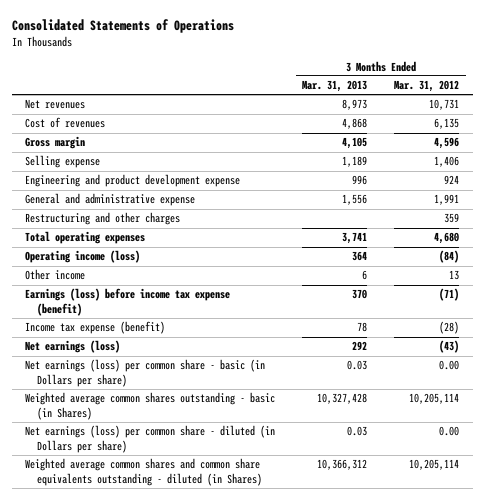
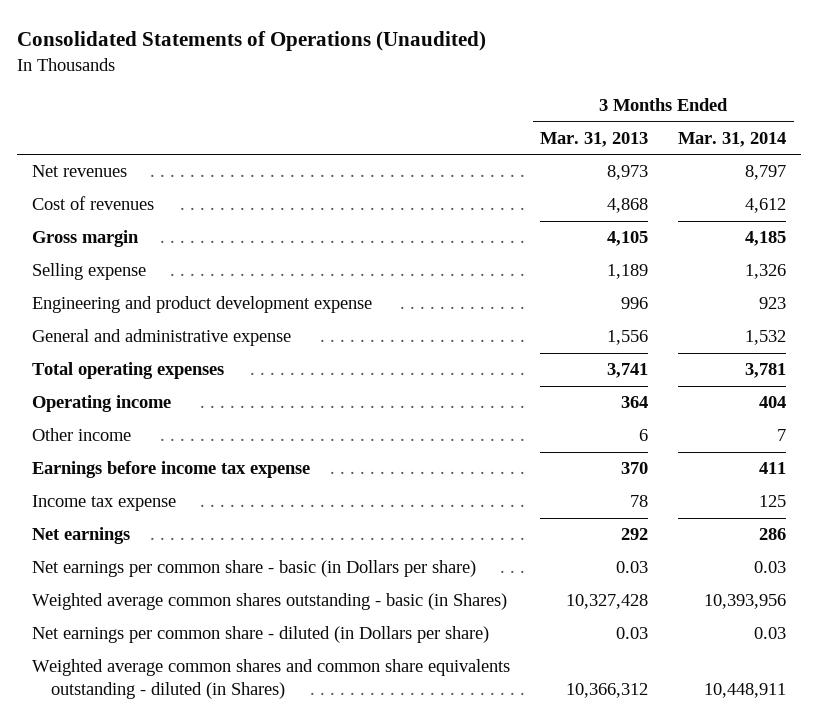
- Consolidated Statements of Operations
+ Consolidated Statements of Operations (Unaudited)
- | 3 Months Ended Mar. 31, 2013 | 3 Months Ended Mar. 31, 2012
+ | 3 Months Ended Mar. 31, 2013 | 3 Months Ended Mar. 31, 2014
- Restructuring and other charges | | 359
- Operating income (loss) | 364 | (84)
+ Operating income | 364 | 404
- Earnings (loss) before income tax expense (benefit) | 370 | (71)
- Income tax expense (benefit) | 78 | (28)
- Net earnings (loss) | 292 | (43)
- Net earnings (loss) per common share - basic (in Dollars per share) | 0.03 | 0.00
+ Earnings before income tax expense | 370 | 411
+ Income tax expense | 78 | 125
+ Net earnings | 292 | 286
+ Net earnings per common share - basic (in Dollars per share) | 0.03 | 0.03
- Net earnings (loss) per common share - diluted (in Dollars per share) | 0.03 | 0.00
+ Net earnings per common share - diluted (in Dollars per share) | 0.03 | 0.03

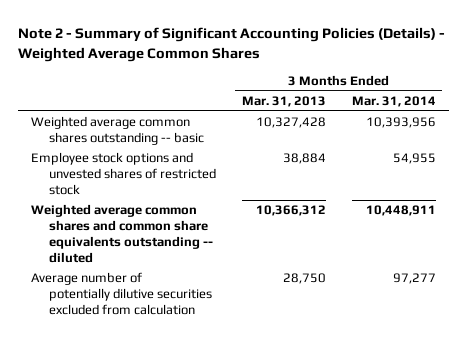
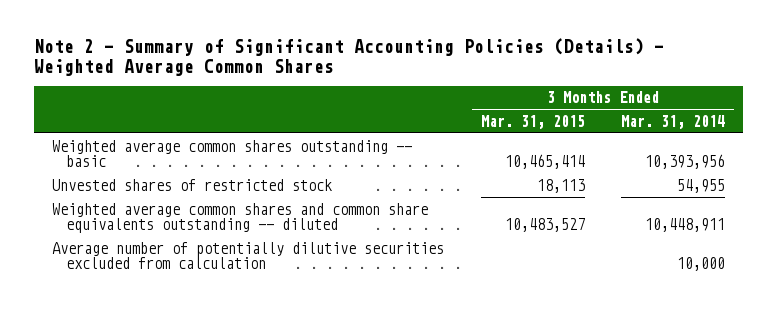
- | 3 Months Ended Mar. 31, 2013 | 3 Months Ended Mar. 31, 2014
+ | 3 Months Ended Mar. 31, 2015 | 3 Months Ended Mar. 31, 2014
- Employee stock options and unvested shares of restricted stock | 38,884 | 54,955
+ Unvested shares of restricted stock | 18,113 | 54,955
- Average number of potentially dilutive securities excluded from calculation | 28,750 | 97,277
+ Average number of potentially dilutive securities excluded from calculation | | 10,000

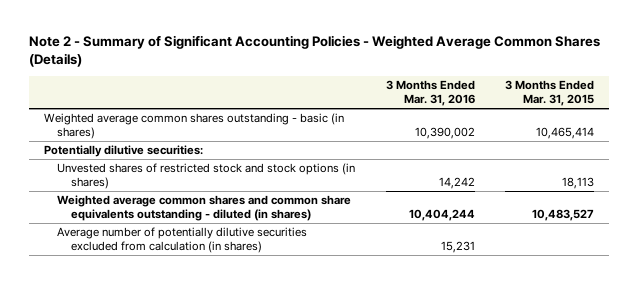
- Note 2 - Summary of Significant Accounting Policies (Details) - Weighted Average Common Shares
+ Note 2 - Summary of Significant Accounting Policies - Weighted Average Common Shares (Details)
- | 3 Months Ended Mar. 31, 2015 | 3 Months Ended Mar. 31, 2014
+ | 3 Months Ended Mar. 31, 2016 | 3 Months Ended Mar. 31, 2015
- Weighted average common shares outstanding -- basic | 10,465,414 | 10,393,956
- Unvested shares of restricted stock | 18,113 | 54,955
- Weighted average common shares and common share equivalents outstanding -- diluted | 10,483,527 | 10,448,911
- Average number of potentially dilutive securities excluded from calculation | | 10,000
+ Weighted average common shares outstanding - basic (in shares) | 10,390,002 | 10,465,414
+ Potentially dilutive securities:
+ Unvested shares of restricted stock and stock options (in shares) | 14,242 | 18,113
+ Weighted average common shares and common share equivalents outstanding - diluted (in shares) | 10,404,244 | 10,483,527
+ Average number of potentially dilutive securities excluded from calculation (in shares) | 15,231 |

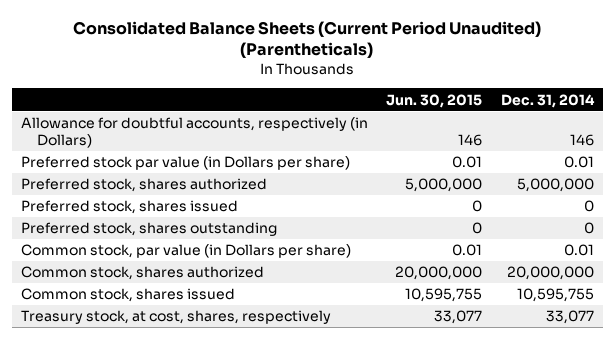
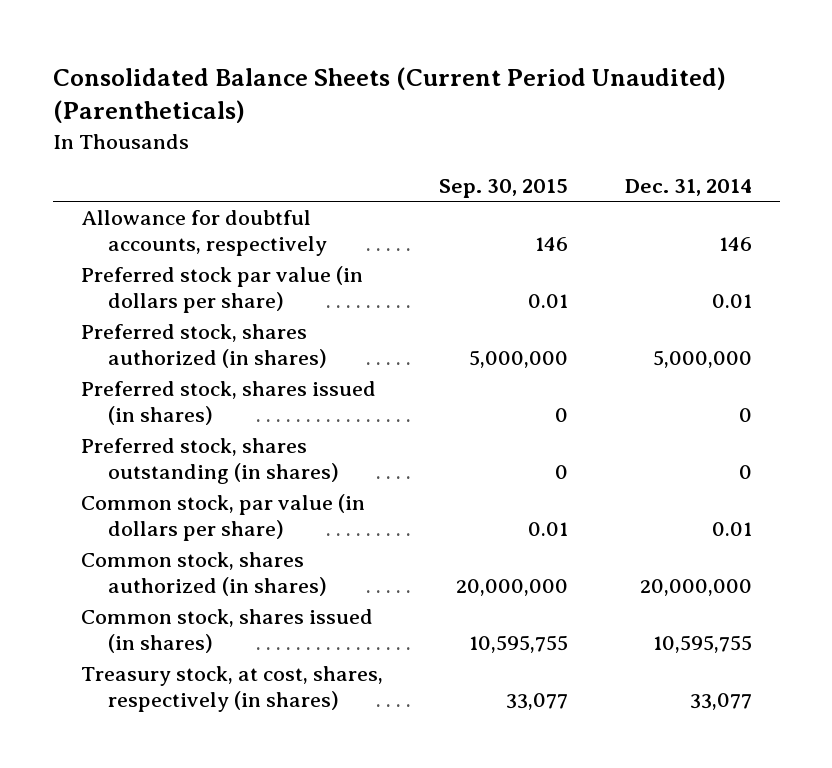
- | Jun. 30, 2015 | Dec. 31, 2014
+ | Sep. 30, 2015 | Dec. 31, 2014
- Allowance for doubtful accounts, respectively (in Dollars) | 146 | 146
- Preferred stock par value (in Dollars per share) | 0.01 | 0.01
- Preferred stock, shares authorized | 5,000,000 | 5,000,000
- Preferred stock, shares issued | 0 | 0
- Preferred stock, shares outstanding | 0 | 0
- Common stock, par value (in Dollars per share) | 0.01 | 0.01
- Common stock, shares authorized | 20,000,000 | 20,000,000
- Common stock, shares issued | 10,595,755 | 10,595,755
- Treasury stock, at cost, shares, respectively | 33,077 | 33,077
+ Allowance for doubtful accounts, respectively | 146 | 146
+ Preferred stock par value (in dollars per share) | 0.01 | 0.01
+ Preferred stock, shares authorized (in shares) | 5,000,000 | 5,000,000
+ Preferred stock, shares issued (in shares) | 0 | 0
+ Preferred stock, shares outstanding (in shares) | 0 | 0
+ Common stock, par value (in dollars per share) | 0.01 | 0.01
+ Common stock, shares authorized (in shares) | 20,000,000 | 20,000,000
+ Common stock, shares issued (in shares) | 10,595,755 | 10,595,755
+ Treasury stock, at cost, shares, respectively (in shares) | 33,077 | 33,077

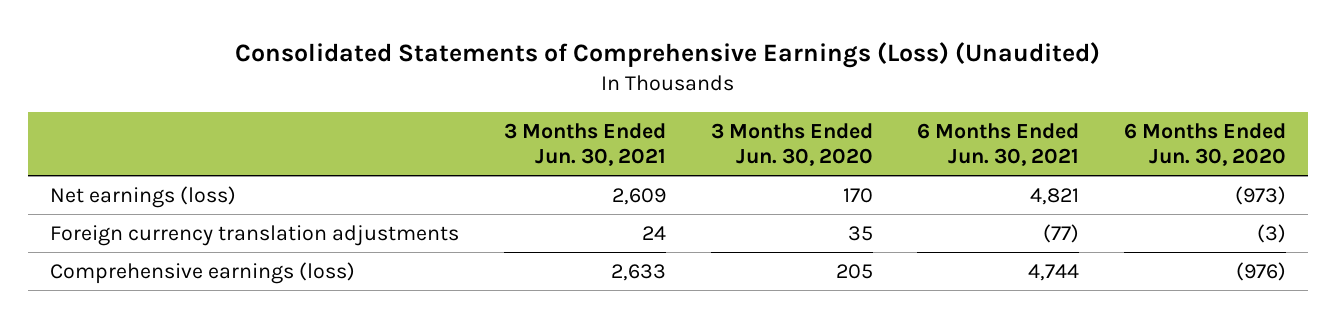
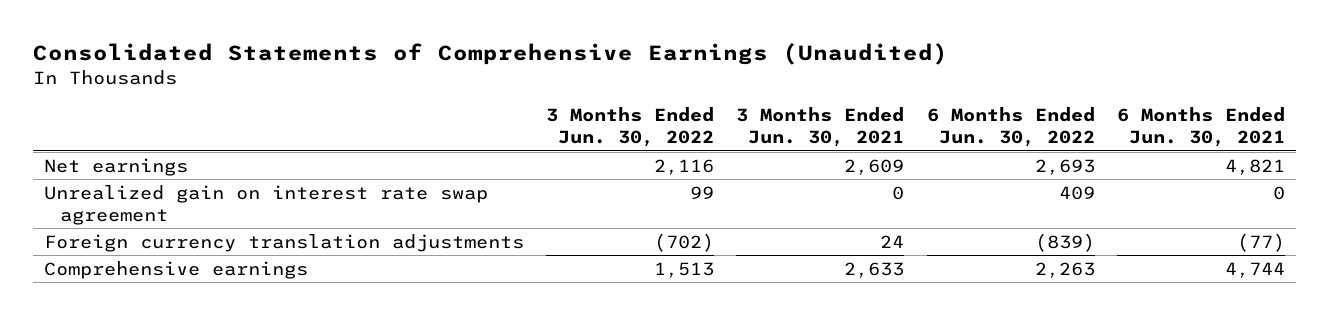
- Consolidated Statements of Comprehensive Earnings (Loss) (Unaudited)
+ Consolidated Statements of Comprehensive Earnings (Unaudited)
- | 3 Months Ended Jun. 30, 2021 | 3 Months Ended Jun. 30, 2020 | 6 Months Ended Jun. 30, 2021 | 6 Months Ended Jun. 30, 2020
+ | 3 Months Ended Jun. 30, 2022 | 3 Months Ended Jun. 30, 2021 | 6 Months Ended Jun. 30, 2022 | 6 Months Ended Jun. 30, 2021
- Net earnings (loss) | 2,609 | 170 | 4,821 | (973)
+ Net earnings | 2,116 | 2,609 | 2,693 | 4,821
+ Unrealized gain on interest rate swap agreement | 99 | 0 | 409 | 0
- Comprehensive earnings (loss) | 2,633 | 205 | 4,744 | (976)
+ Comprehensive earnings | 1,513 | 2,633 | 2,263 | 4,744

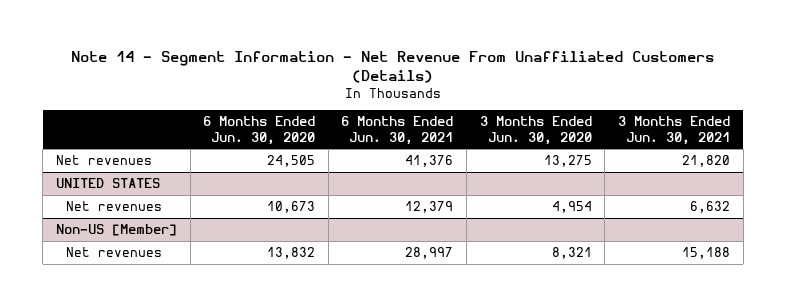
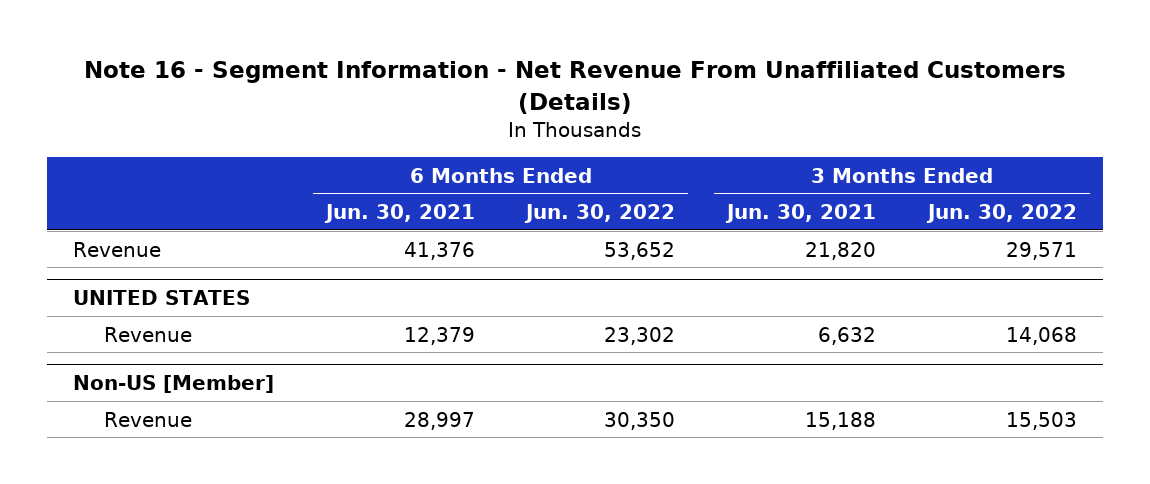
- Note 14 - Segment Information - Net Revenue From Unaffiliated Customers (Details)
+ Note 16 - Segment Information - Net Revenue From Unaffiliated Customers (Details)
- | 6 Months Ended Jun. 30, 2020 | 6 Months Ended Jun. 30, 2021 | 3 Months Ended Jun. 30, 2020 | 3 Months Ended Jun. 30, 2021
+ | 6 Months Ended Jun. 30, 2021 | 6 Months Ended Jun. 30, 2022 | 3 Months Ended Jun. 30, 2021 | 3 Months Ended Jun. 30, 2022
- Net revenues | 24,505 | 41,376 | 13,275 | 21,820
+ Revenue | 41,376 | 53,652 | 21,820 | 29,571
@ UNITED STATES
- Net revenues | 10,673 | 12,379 | 4,954 | 6,632
+ Revenue | 12,379 | 23,302 | 6,632 | 14,068
@ Non-US [Member]
- Net revenues | 13,832 | 28,997 | 8,321 | 15,188
+ Revenue | 28,997 | 30,350 | 15,188 | 15,503

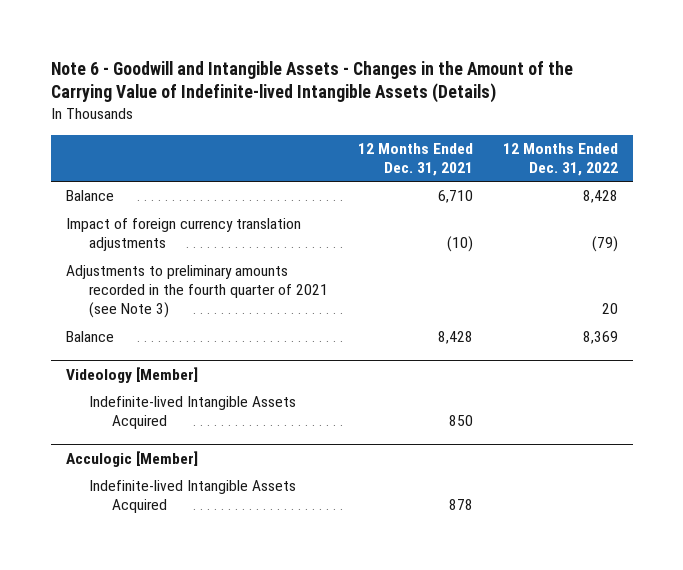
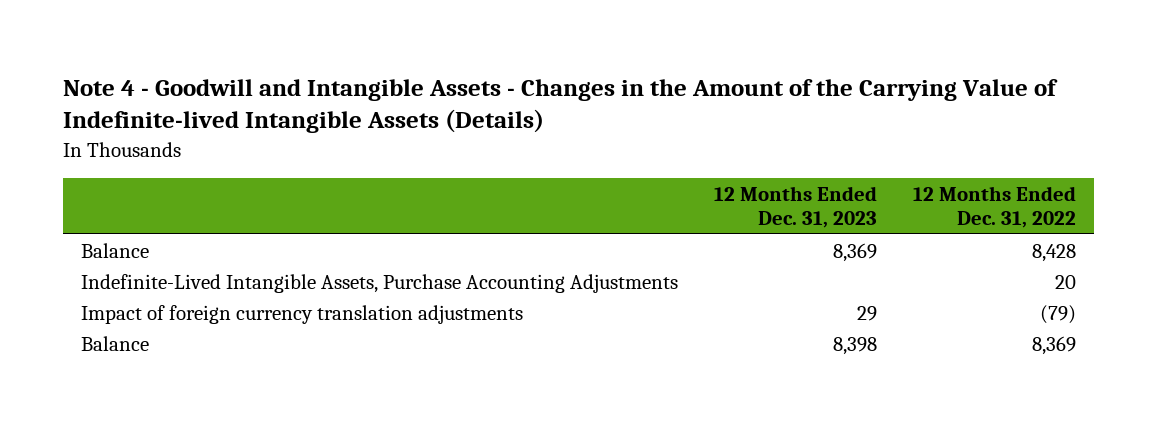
- Note 6 - Goodwill and Intangible Assets - Changes in the Amount of the Carrying Value of Indefinite-lived Intangible Assets (Details)
+ Note 4 - Goodwill and Intangible Assets - Changes in the Amount of the Carrying Value of Indefinite-lived Intangible Assets (Details)
- | 12 Months Ended Dec. 31, 2021 | 12 Months Ended Dec. 31, 2022
+ | 12 Months Ended Dec. 31, 2023 | 12 Months Ended Dec. 31, 2022
+ Indefinite-Lived Intangible Assets, Purchase Accounting Adjustments | | 20
- Adjustments to preliminary amounts recorded in the fourth quarter of 2021 (see Note 3) | | 20
- Videology [Member]
- Indefinite-lived Intangible Assets Acquired | 850 |
- Acculogic [Member]
- Indefinite-lived Intangible Assets Acquired | 878 |

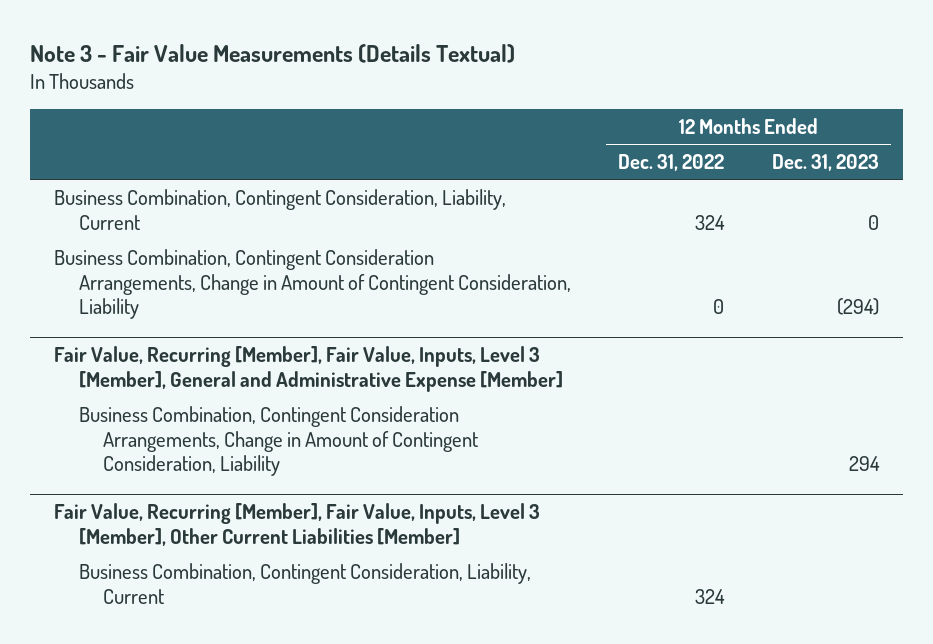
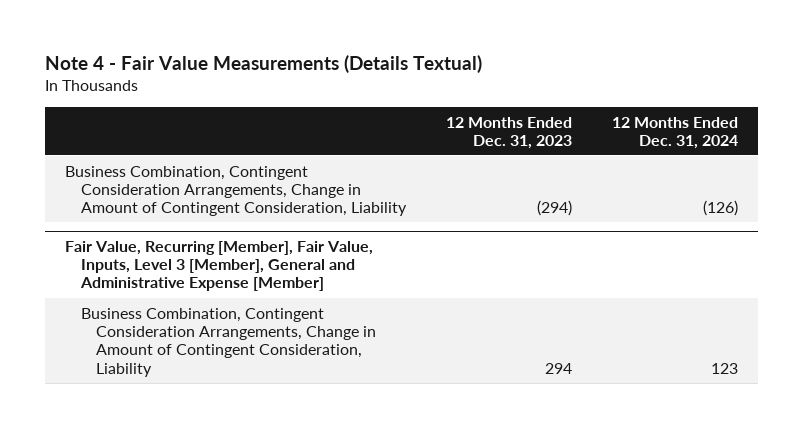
- Note 3 - Fair Value Measurements (Details Textual)
+ Note 4 - Fair Value Measurements (Details Textual)
- | 12 Months Ended Dec. 31, 2022 | 12 Months Ended Dec. 31, 2023
+ | 12 Months Ended Dec. 31, 2023 | 12 Months Ended Dec. 31, 2024
- Business Combination, Contingent Consideration, Liability, Current | 324 | 0
- Fair Value, Recurring [Member], Fair Value, Inputs, Level 3 [Member], Other Current Liabilities [Member]
- Business Combination, Contingent Consideration, Liability, Current | 324 |

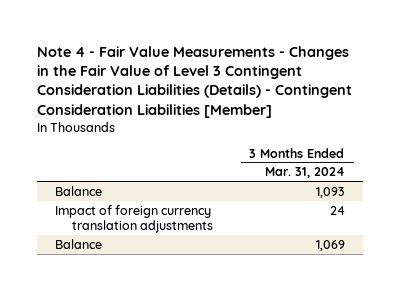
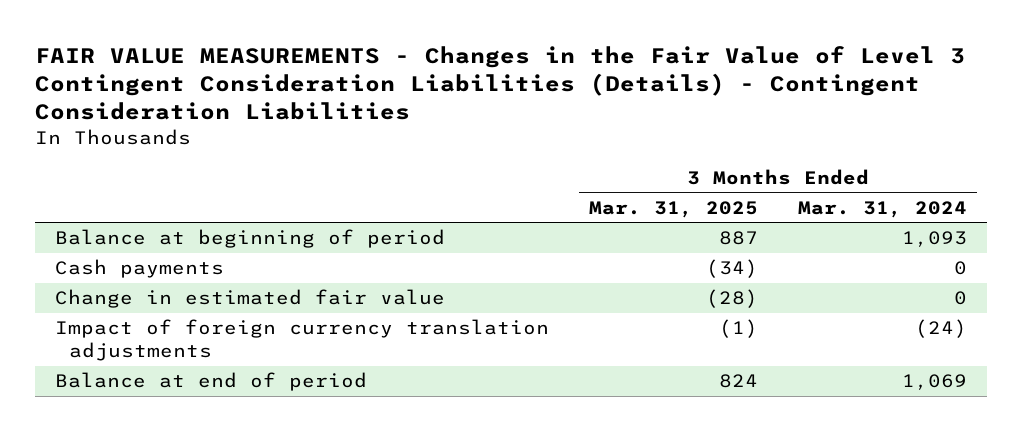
- Note 4 - Fair Value Measurements - Changes in the Fair Value of Level 3 Contingent Consideration Liabilities (Details) - Contingent Consideration Liabilities [Member]
+ FAIR VALUE MEASUREMENTS - Changes in the Fair Value of Level 3 Contingent Consideration Liabilities (Details) - Contingent Consideration Liabilities
- | 3 Months Ended Mar. 31, 2024
+ | 3 Months Ended Mar. 31, 2025 | 3 Months Ended Mar. 31, 2024
- Balance | 1,093
- Impact of foreign currency translation adjustments | 24
- Balance | 1,069
+ Balance at beginning of period | 887 | 1,093
+ Cash payments | (34) | 0
+ Change in estimated fair value | (28) | 0
+ Impact of foreign currency translation adjustments | (1) | (24)
+ Balance at end of period | 824 | 1,069

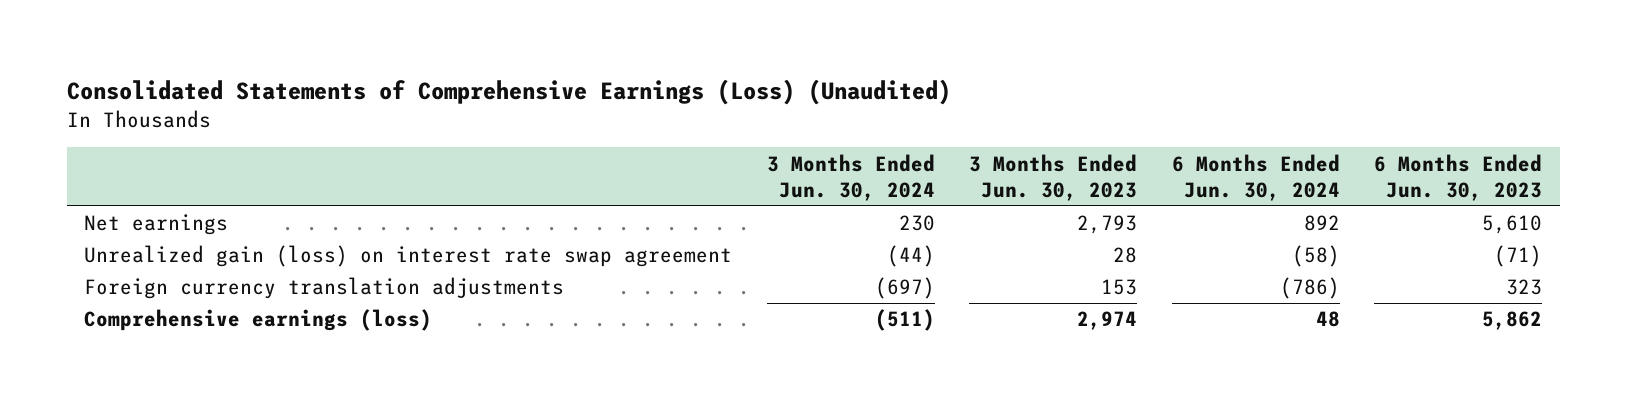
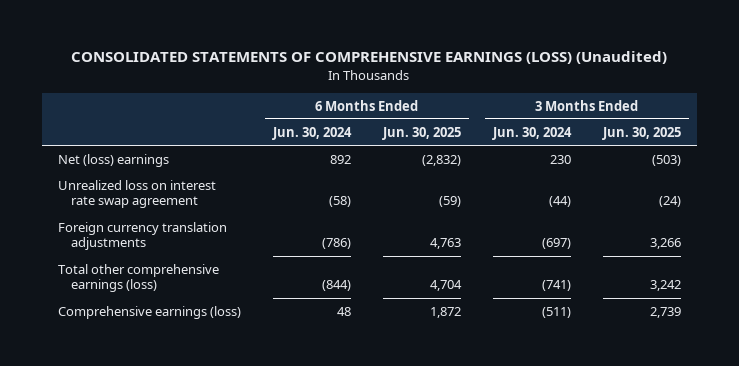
- Consolidated Statements of Comprehensive Earnings (Loss) (Unaudited)
+ CONSOLIDATED STATEMENTS OF COMPREHENSIVE EARNINGS (LOSS) (Unaudited)
- | 3 Months Ended Jun. 30, 2024 | 3 Months Ended Jun. 30, 2023 | 6 Months Ended Jun. 30, 2024 | 6 Months Ended Jun. 30, 2023
+ | 6 Months Ended Jun. 30, 2024 | 6 Months Ended Jun. 30, 2025 | 3 Months Ended Jun. 30, 2024 | 3 Months Ended Jun. 30, 2025
- Net earnings | 230 | 2,793 | 892 | 5,610
- Unrealized gain (loss) on interest rate swap agreement | (44) | 28 | (58) | (71)
+ Net (loss) earnings | 892 | (2,832) | 230 | (503)
+ Unrealized loss on interest rate swap agreement | (58) | (59) | (44) | (24)
+ Total other comprehensive earnings (loss) | (844) | 4,704 | (741) | 3,242

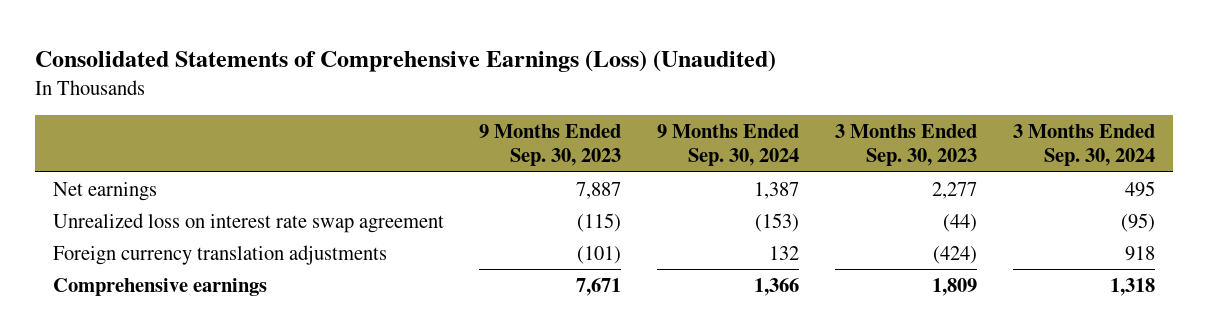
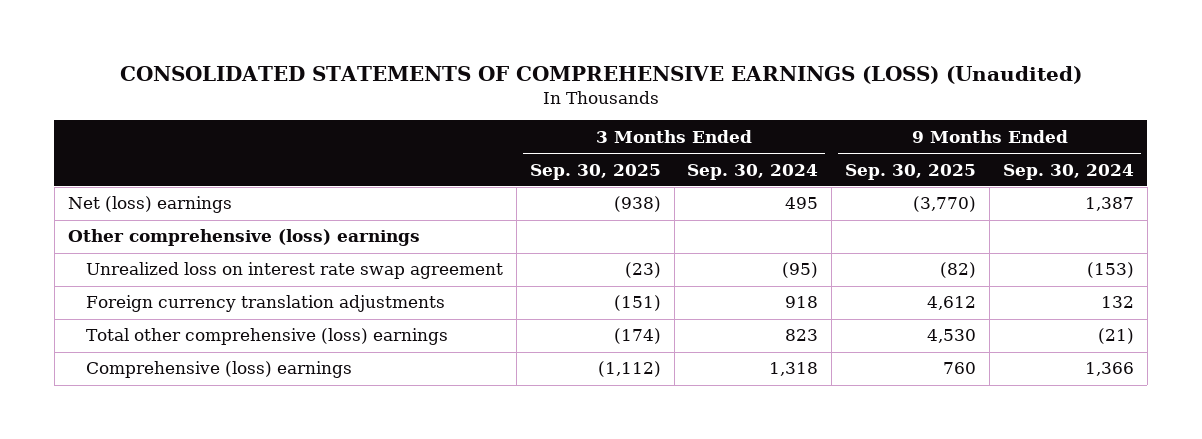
- Consolidated Statements of Comprehensive Earnings (Loss) (Unaudited)
+ CONSOLIDATED STATEMENTS OF COMPREHENSIVE EARNINGS (LOSS) (Unaudited)
- | 9 Months Ended Sep. 30, 2023 | 9 Months Ended Sep. 30, 2024 | 3 Months Ended Sep. 30, 2023 | 3 Months Ended Sep. 30, 2024
+ | 3 Months Ended Sep. 30, 2025 | 3 Months Ended Sep. 30, 2024 | 9 Months Ended Sep. 30, 2025 | 9 Months Ended Sep. 30, 2024
- Net earnings | 7,887 | 1,387 | 2,277 | 495
+ Net (loss) earnings | (938) | 495 | (3,770) | 1,387
+ Other comprehensive (loss) earnings
- Comprehensive earnings | 7,671 | 1,366 | 1,809 | 1,318
+ Total other comprehensive (loss) earnings | (174) | 823 | 4,530 | (21)
+ Comprehensive (loss) earnings | (1,112) | 1,318 | 760 | 1,366

